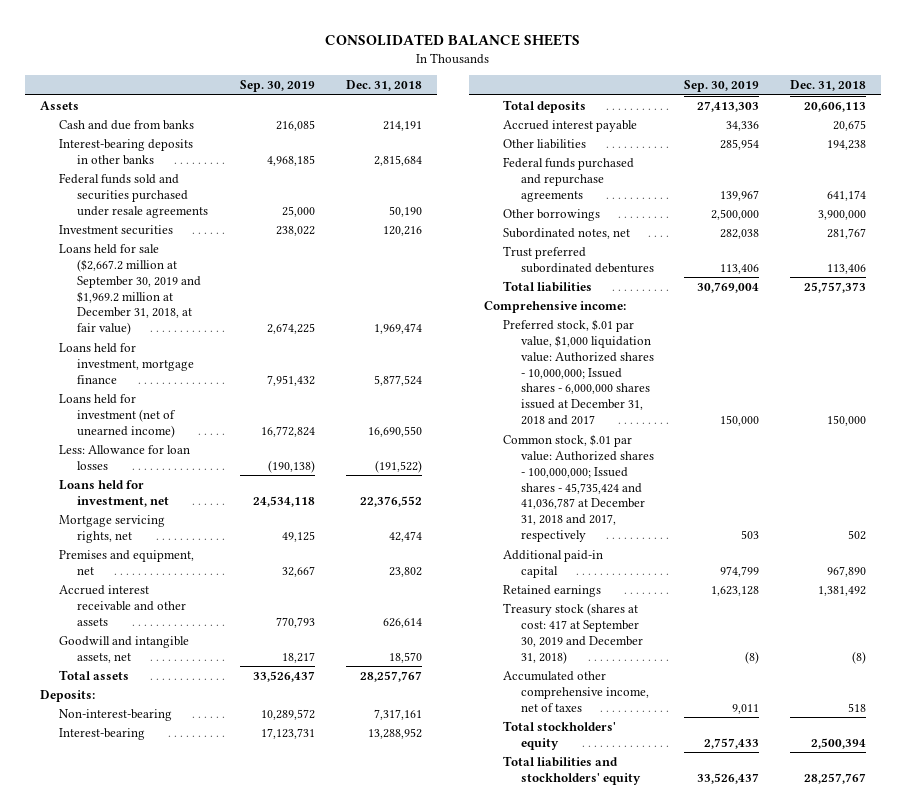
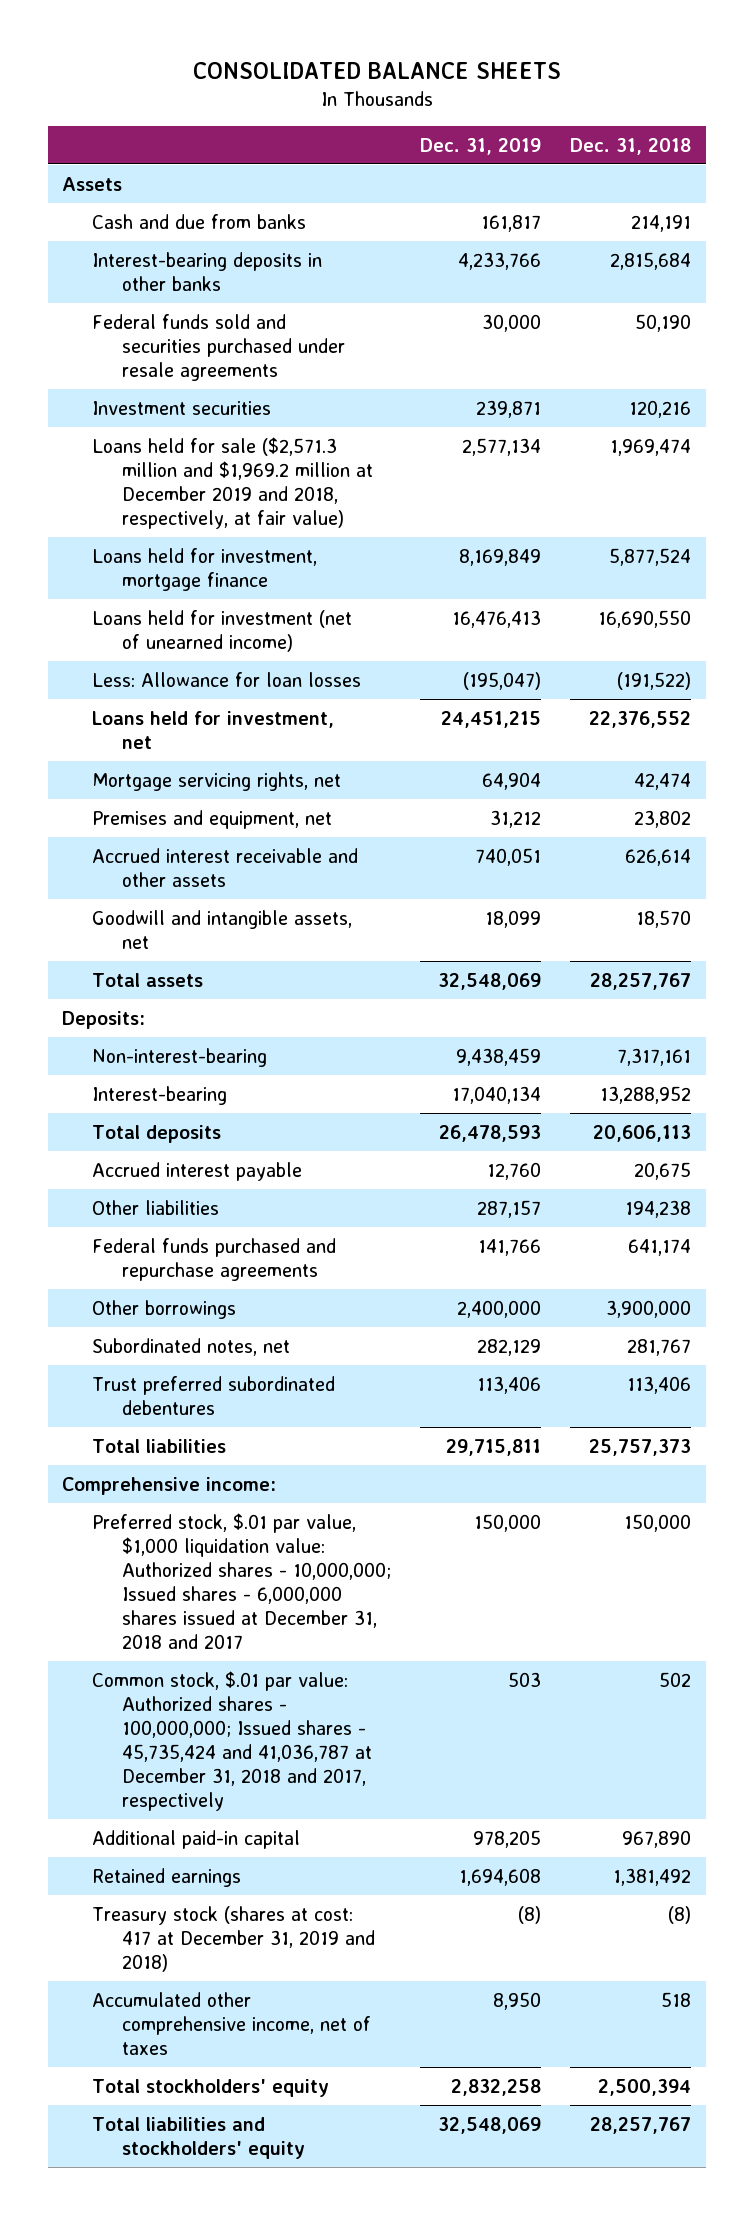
- | Sep. 30, 2019 | Dec. 31, 2018
+ | Dec. 31, 2019 | Dec. 31, 2018
- Loans held for sale ($2,667.2 million at September 30, 2019 and $1,969.2 million at December 31, 2018, at fair value) | 2,674,225 | 1,969,474
+ Loans held for sale ($2,571.3 million and $1,969.2 million at December 2019 and 2018, respectively, at fair value) | 2,577,134 | 1,969,474
- Treasury stock (shares at cost: 417 at September 30, 2019 and December 31, 2018) | (8) | (8)
+ Treasury stock (shares at cost: 417 at December 31, 2019 and 2018) | (8) | (8)

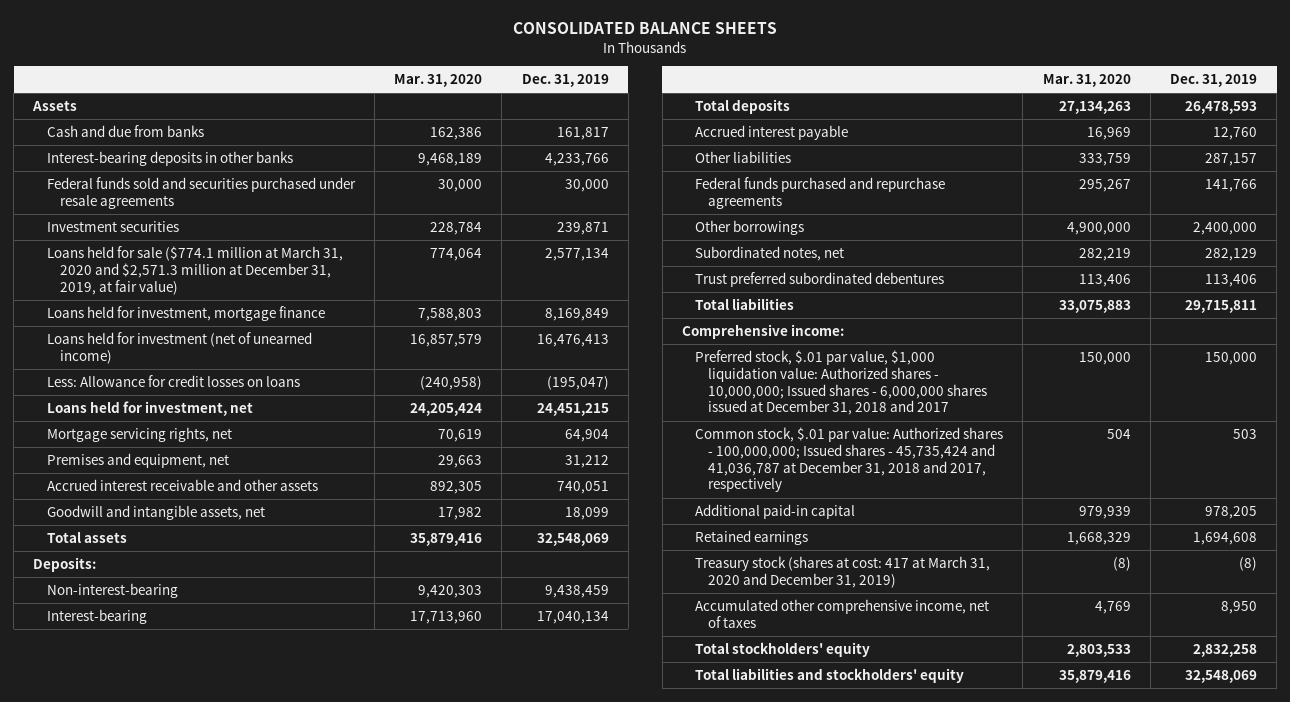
- | Dec. 31, 2019 | Dec. 31, 2018
+ | Mar. 31, 2020 | Dec. 31, 2019
- Loans held for sale ($2,571.3 million and $1,969.2 million at December 2019 and 2018, respectively, at fair value) | 2,577,134 | 1,969,474
+ Loans held for sale ($774.1 million at March 31, 2020 and $2,571.3 million at December 31, 2019, at fair value) | 774,064 | 2,577,134
- Less: Allowance for loan losses | (195,047) | (191,522)
+ Less: Allowance for credit losses on loans | (240,958) | (195,047)
- Treasury stock (shares at cost: 417 at December 31, 2019 and 2018) | (8) | (8)
+ Treasury stock (shares at cost: 417 at March 31, 2020 and December 31, 2019) | (8) | (8)

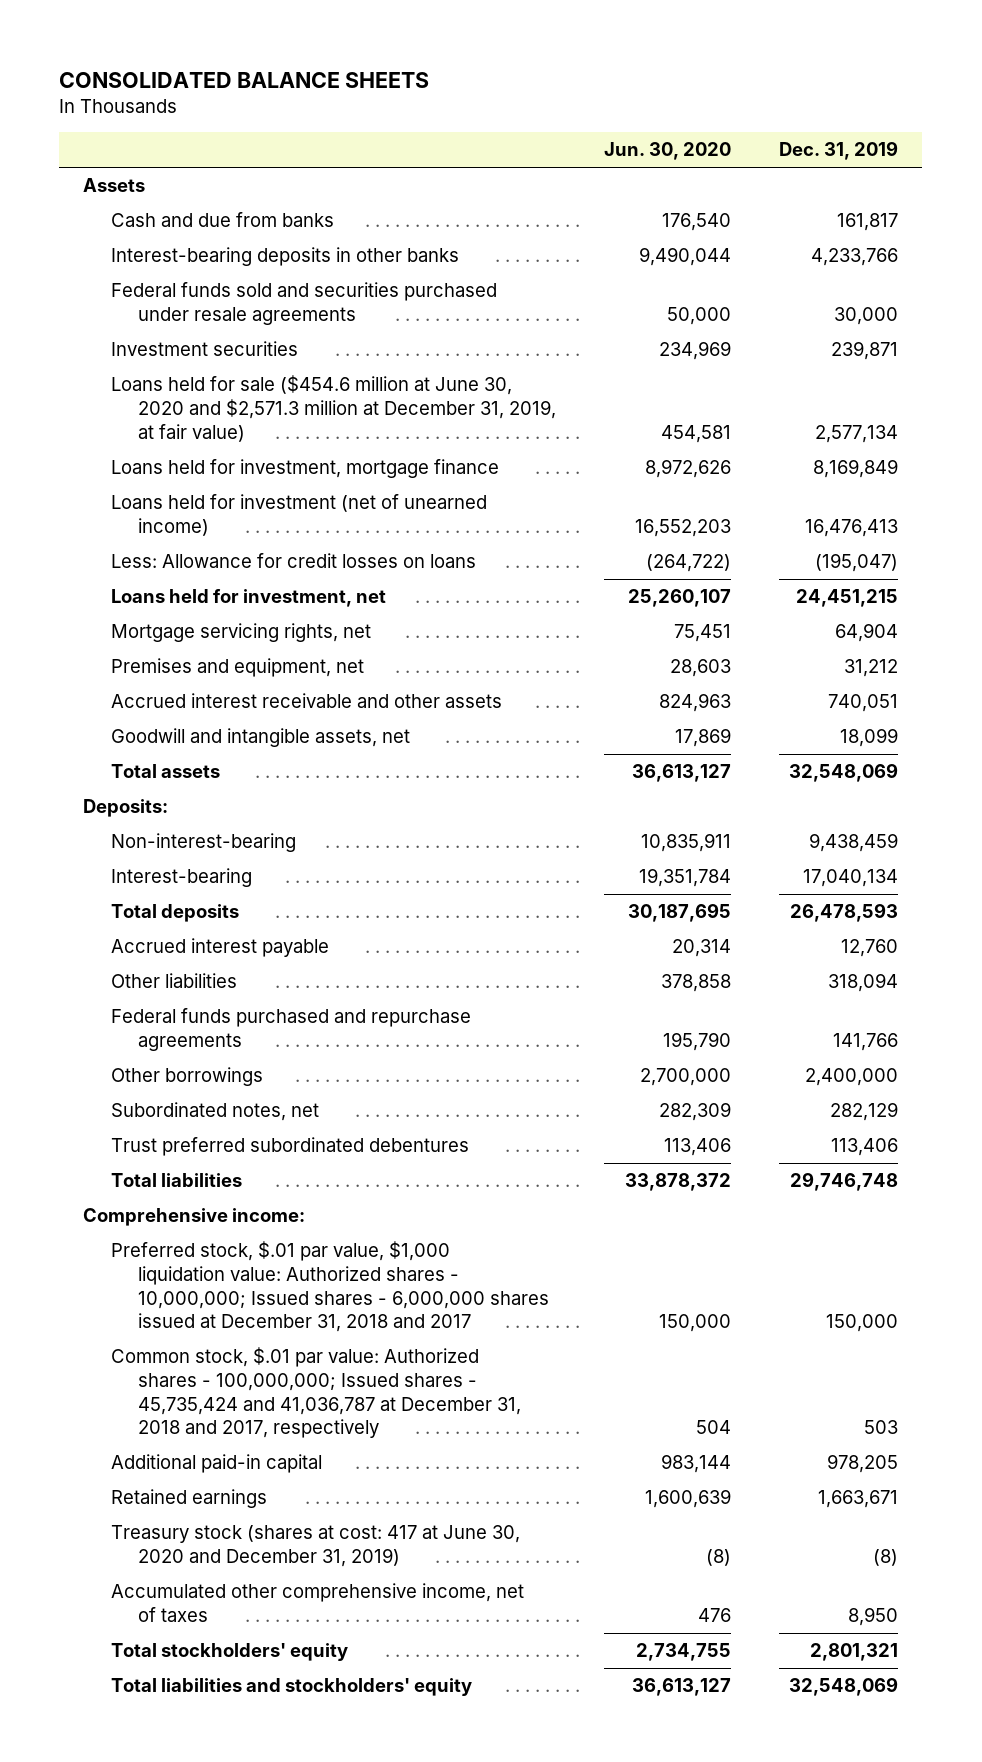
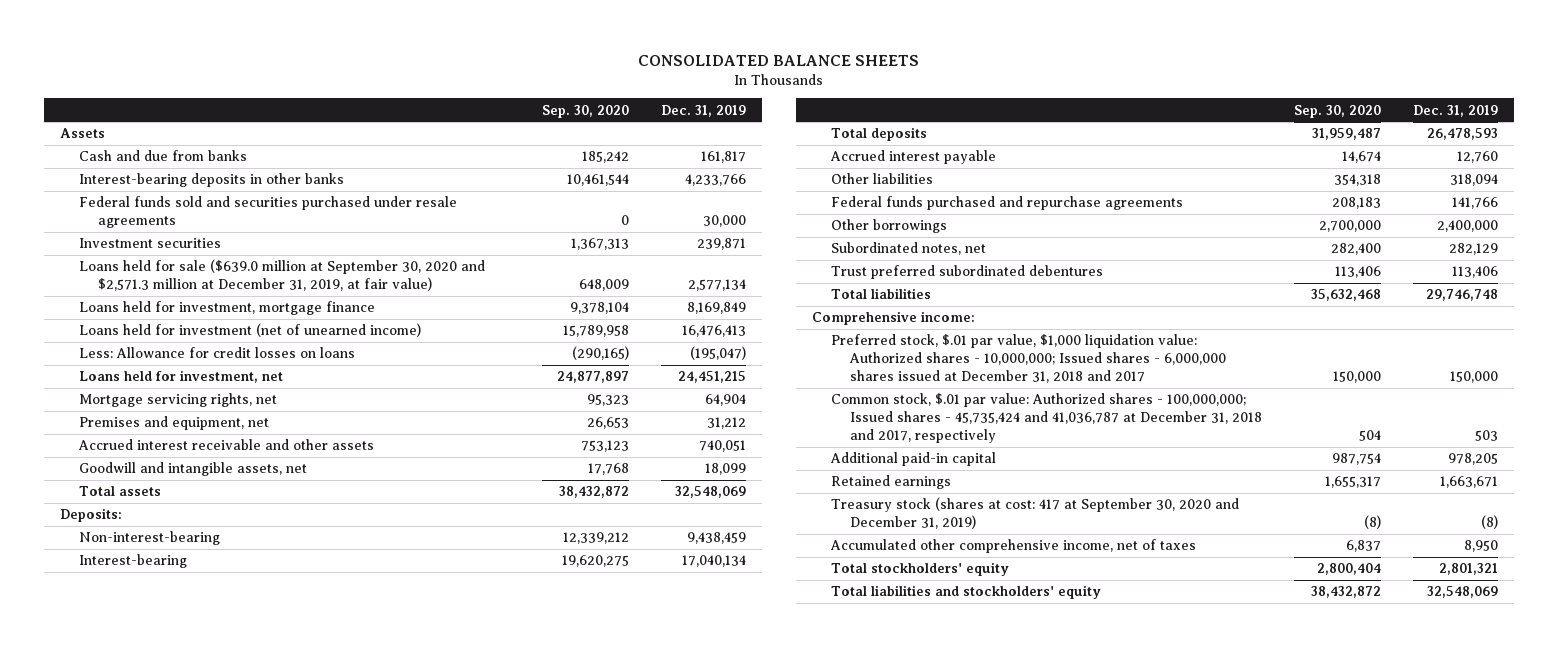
- | Jun. 30, 2020 | Dec. 31, 2019
+ | Sep. 30, 2020 | Dec. 31, 2019
- Loans held for sale ($454.6 million at June 30, 2020 and $2,571.3 million at December 31, 2019, at fair value) | 454,581 | 2,577,134
+ Loans held for sale ($639.0 million at September 30, 2020 and $2,571.3 million at December 31, 2019, at fair value) | 648,009 | 2,577,134
- Treasury stock (shares at cost: 417 at June 30, 2020 and December 31, 2019) | (8) | (8)
+ Treasury stock (shares at cost: 417 at September 30, 2020 and December 31, 2019) | (8) | (8)

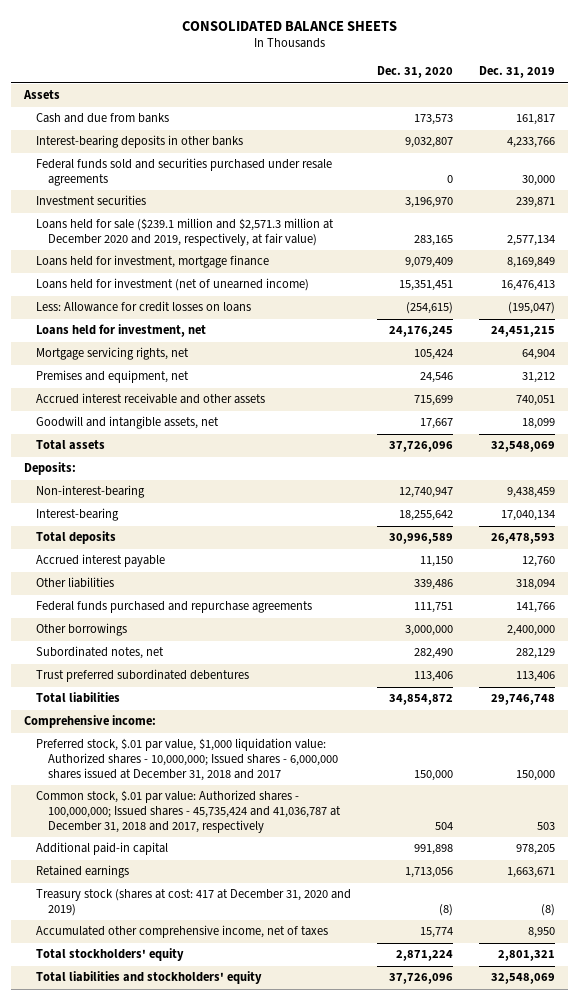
- | Sep. 30, 2020 | Dec. 31, 2019
+ | Dec. 31, 2020 | Dec. 31, 2019
- Loans held for sale ($639.0 million at September 30, 2020 and $2,571.3 million at December 31, 2019, at fair value) | 648,009 | 2,577,134
+ Loans held for sale ($239.1 million and $2,571.3 million at December 2020 and 2019, respectively, at fair value) | 283,165 | 2,577,134
- Treasury stock (shares at cost: 417 at September 30, 2020 and December 31, 2019) | (8) | (8)
+ Treasury stock (shares at cost: 417 at December 31, 2020 and 2019) | (8) | (8)

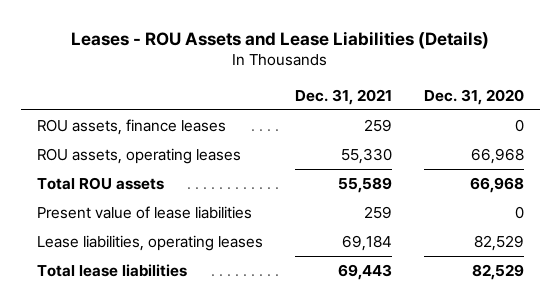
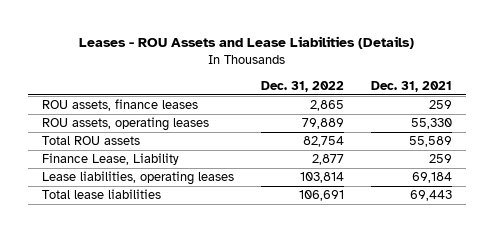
- | Dec. 31, 2021 | Dec. 31, 2020
+ | Dec. 31, 2022 | Dec. 31, 2021
- Present value of lease liabilities | 259 | 0
+ Finance Lease, Liability | 2,877 | 259

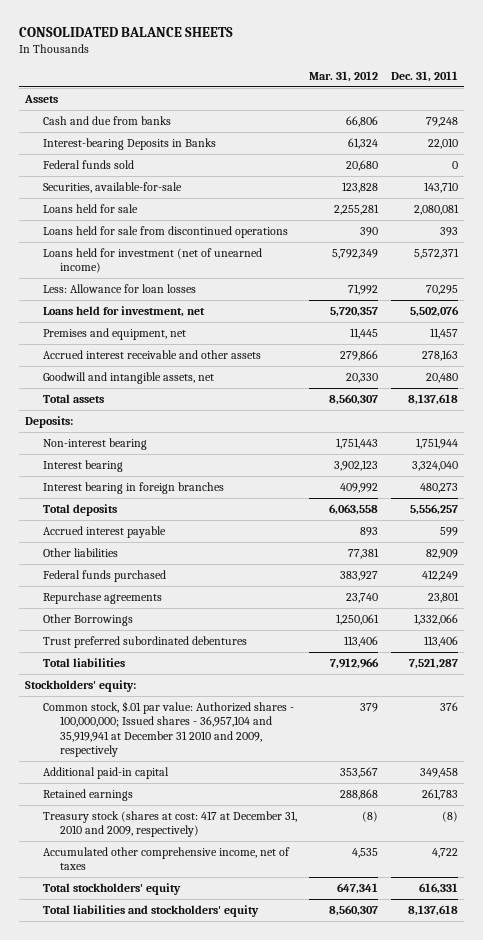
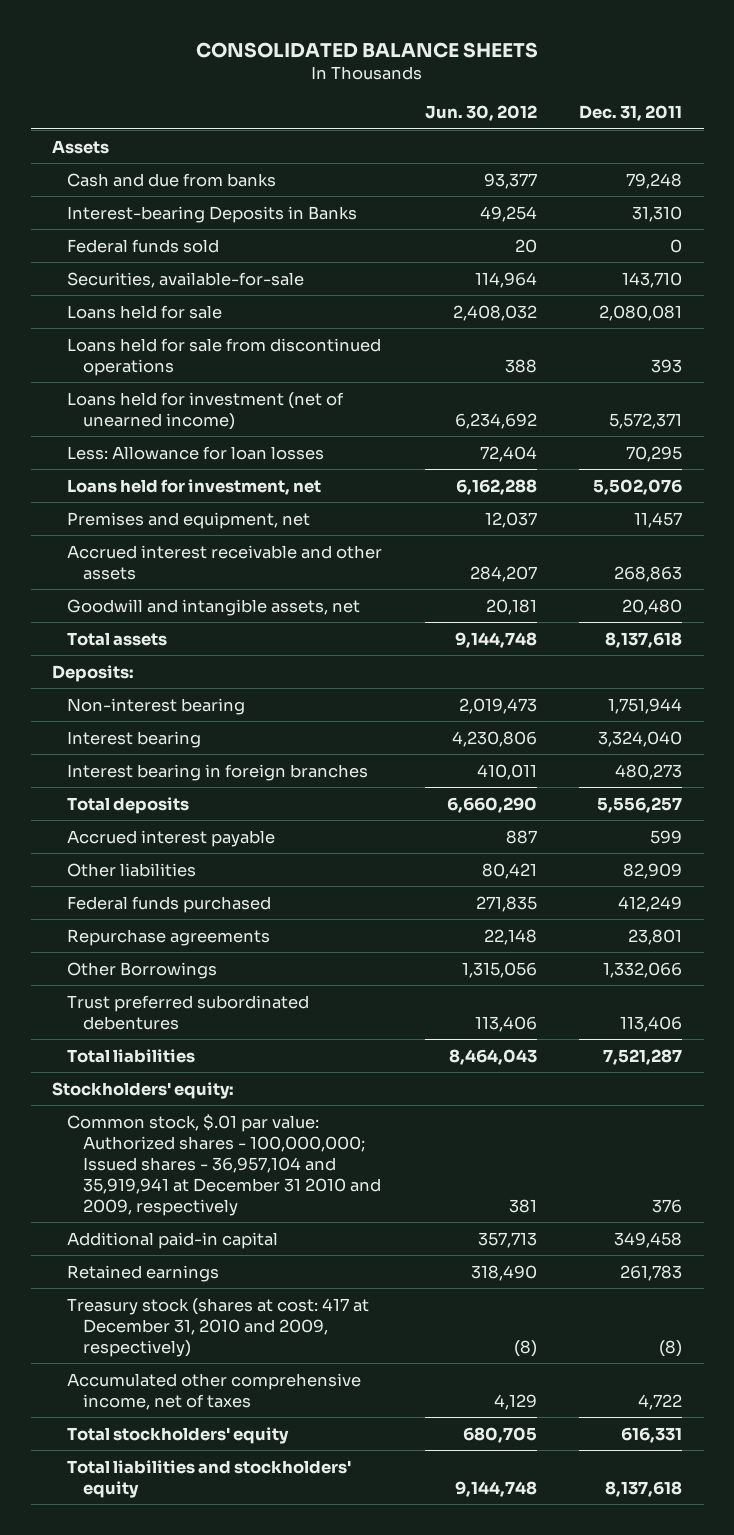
- | Mar. 31, 2012 | Dec. 31, 2011
+ | Jun. 30, 2012 | Dec. 31, 2011
- Interest-bearing Deposits in Banks | 61,324 | 22,010
+ Interest-bearing Deposits in Banks | 49,254 | 31,310
- Accrued interest receivable and other assets | 279,866 | 278,163
+ Accrued interest receivable and other assets | 284,207 | 268,863

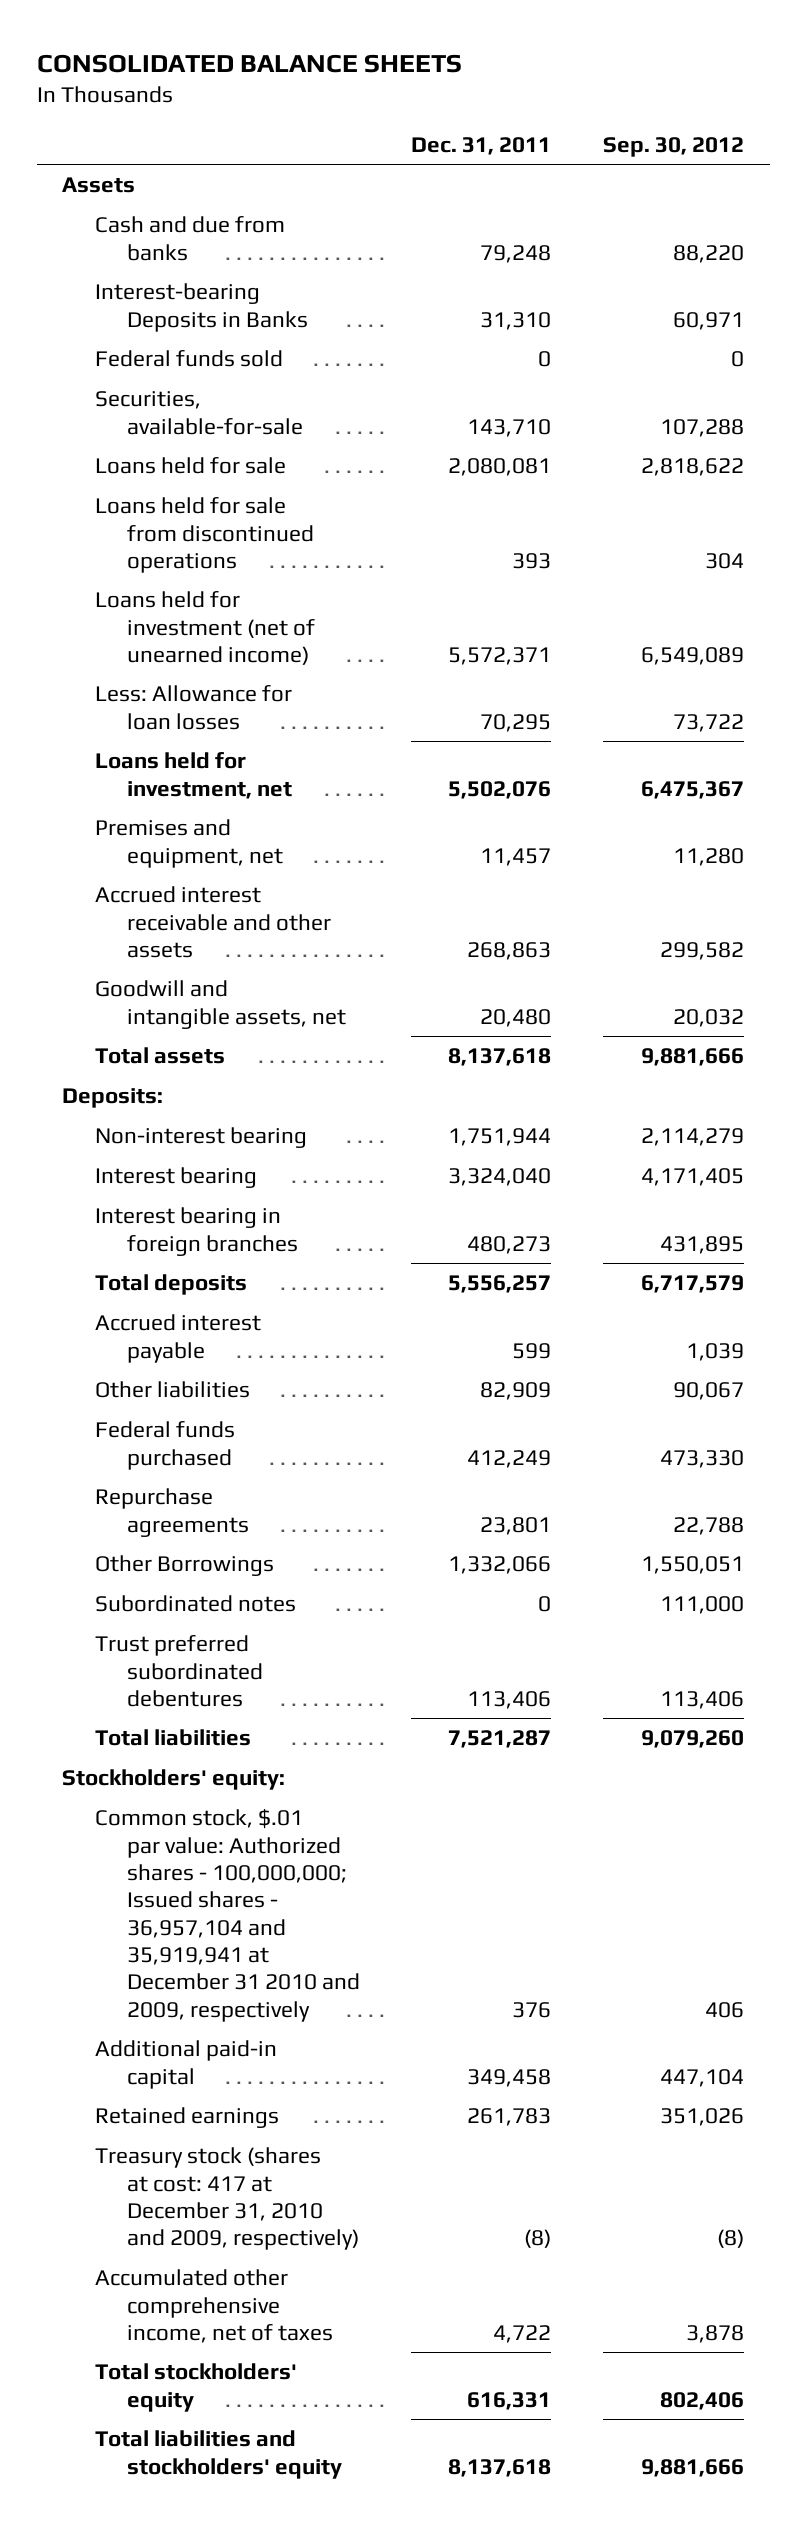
- | Jun. 30, 2012 | Dec. 31, 2011
+ | Dec. 31, 2011 | Sep. 30, 2012
+ Subordinated notes | 0 | 111,000

